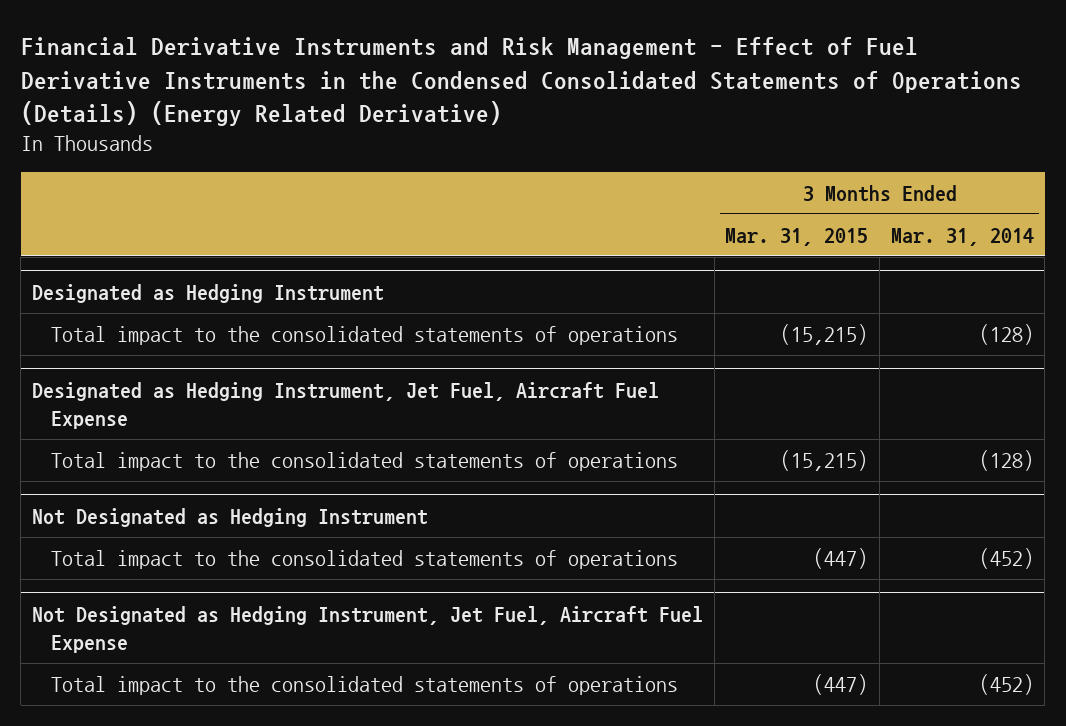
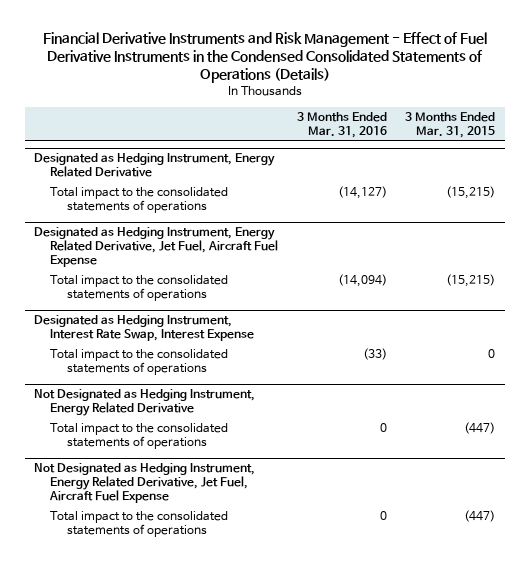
- Financial Derivative Instruments and Risk Management - Effect of Fuel Derivative Instruments in the Condensed Consolidated Statements of Operations (Details) (Energy Related Derivative)
+ Financial Derivative Instruments and Risk Management - Effect of Fuel Derivative Instruments in the Condensed Consolidated Statements of Operations (Details)
- | 3 Months Ended Mar. 31, 2015 | 3 Months Ended Mar. 31, 2014
+ | 3 Months Ended Mar. 31, 2016 | 3 Months Ended Mar. 31, 2015
- Designated as Hedging Instrument
+ Designated as Hedging Instrument, Energy Related Derivative
- Designated as Hedging Instrument, Jet Fuel, Aircraft Fuel Expense
+ Designated as Hedging Instrument, Energy Related Derivative, Jet Fuel, Aircraft Fuel Expense
- Not Designated as Hedging Instrument
+ Designated as Hedging Instrument, Interest Rate Swap, Interest Expense
+ Total impact to the consolidated statements of operations | (33) | 0
+ Not Designated as Hedging Instrument, Energy Related Derivative
- Not Designated as Hedging Instrument, Jet Fuel, Aircraft Fuel Expense
+ Not Designated as Hedging Instrument, Energy Related Derivative, Jet Fuel, Aircraft Fuel Expense

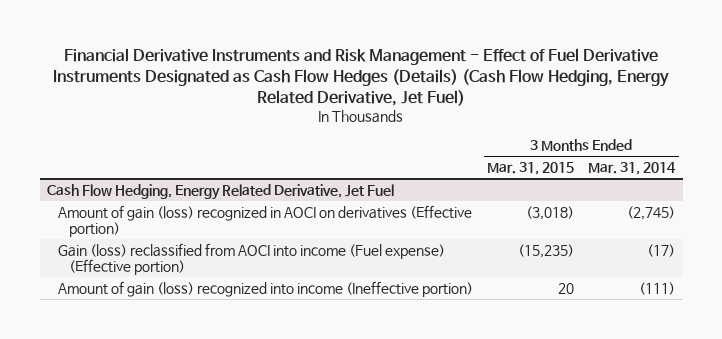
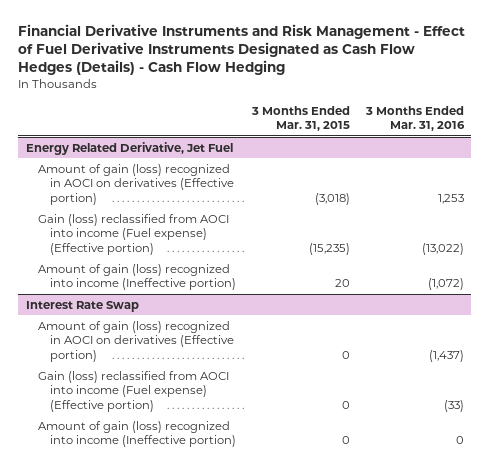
- Financial Derivative Instruments and Risk Management - Effect of Fuel Derivative Instruments Designated as Cash Flow Hedges (Details) (Cash Flow Hedging, Energy Related Derivative, Jet Fuel)
+ Financial Derivative Instruments and Risk Management - Effect of Fuel Derivative Instruments Designated as Cash Flow Hedges (Details) - Cash Flow Hedging
- | 3 Months Ended Mar. 31, 2015 | 3 Months Ended Mar. 31, 2014
+ | 3 Months Ended Mar. 31, 2015 | 3 Months Ended Mar. 31, 2016
- Cash Flow Hedging, Energy Related Derivative, Jet Fuel
+ Energy Related Derivative, Jet Fuel
+ Interest Rate Swap
+ Amount of gain (loss) recognized in AOCI on derivatives (Effective portion) | 0 | (1,437)
+ Gain (loss) reclassified from AOCI into income (Fuel expense) (Effective portion) | 0 | (33)
+ Amount of gain (loss) recognized into income (Ineffective portion) | 0 | 0

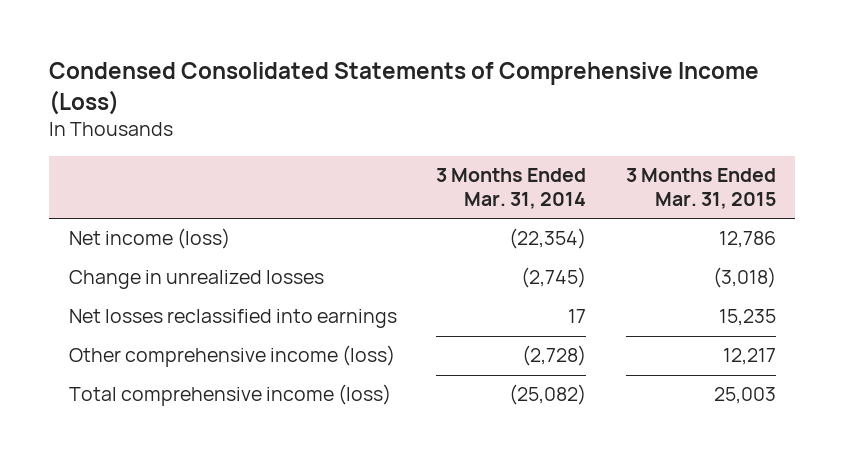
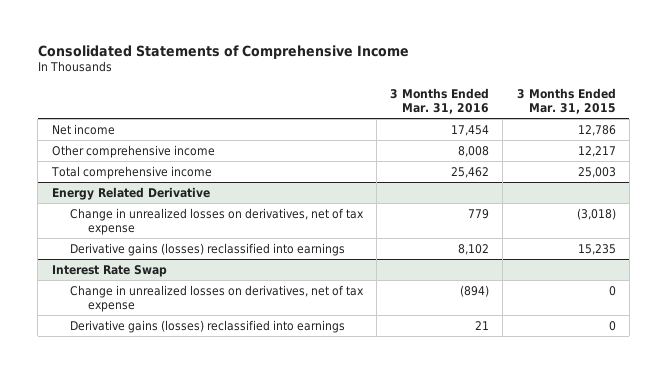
- Condensed Consolidated Statements of Comprehensive Income (Loss)
+ Consolidated Statements of Comprehensive Income
- | 3 Months Ended Mar. 31, 2014 | 3 Months Ended Mar. 31, 2015
+ | 3 Months Ended Mar. 31, 2016 | 3 Months Ended Mar. 31, 2015
- Net income (loss) | (22,354) | 12,786
- Change in unrealized losses | (2,745) | (3,018)
- Net losses reclassified into earnings | 17 | 15,235
- Other comprehensive income (loss) | (2,728) | 12,217
- Total comprehensive income (loss) | (25,082) | 25,003
+ Net income | 17,454 | 12,786
+ Other comprehensive income | 8,008 | 12,217
+ Total comprehensive income | 25,462 | 25,003
+ Energy Related Derivative
+ Change in unrealized losses on derivatives, net of tax expense | 779 | (3,018)
+ Derivative gains (losses) reclassified into earnings | 8,102 | 15,235
+ Interest Rate Swap
+ Change in unrealized losses on derivatives, net of tax expense | (894) | 0
+ Derivative gains (losses) reclassified into earnings | 21 | 0

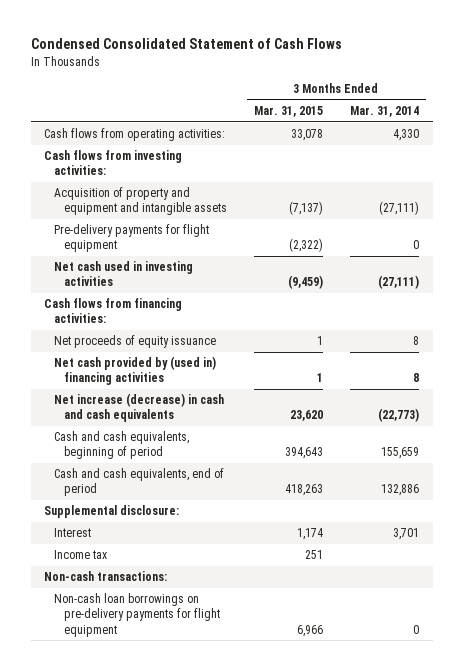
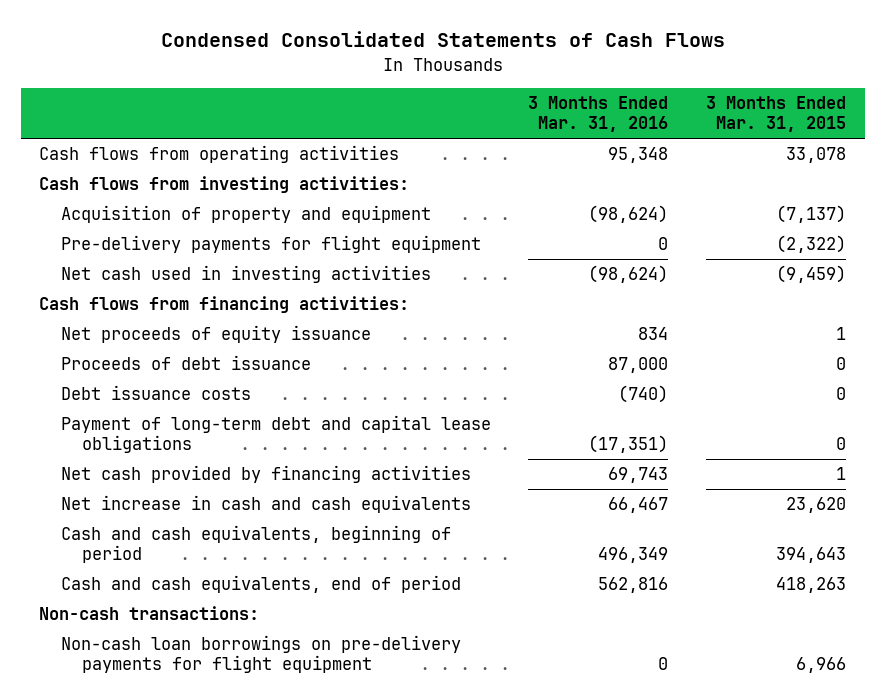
- Condensed Consolidated Statement of Cash Flows
+ Condensed Consolidated Statements of Cash Flows
- | 3 Months Ended Mar. 31, 2015 | 3 Months Ended Mar. 31, 2014
+ | 3 Months Ended Mar. 31, 2016 | 3 Months Ended Mar. 31, 2015
- Cash flows from operating activities: | 33,078 | 4,330
+ Cash flows from operating activities | 95,348 | 33,078
- Acquisition of property and equipment and intangible assets | (7,137) | (27,111)
+ Acquisition of property and equipment | (98,624) | (7,137)
- Net cash provided by (used in) financing activities | 1 | 8
- Net increase (decrease) in cash and cash equivalents | 23,620 | (22,773)
+ Proceeds of debt issuance | 87,000 | 0
+ Debt issuance costs | (740) | 0
+ Payment of long-term debt and capital lease obligations | (17,351) | 0
+ Net cash provided by financing activities | 69,743 | 1
+ Net increase in cash and cash equivalents | 66,467 | 23,620
- Supplemental disclosure:
- Interest | 1,174 | 3,701
- Income tax | 251 |

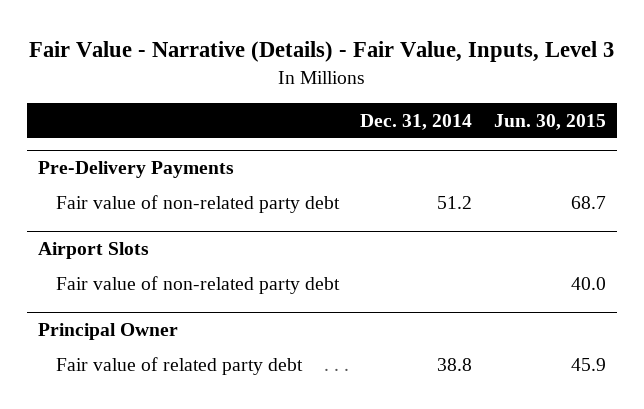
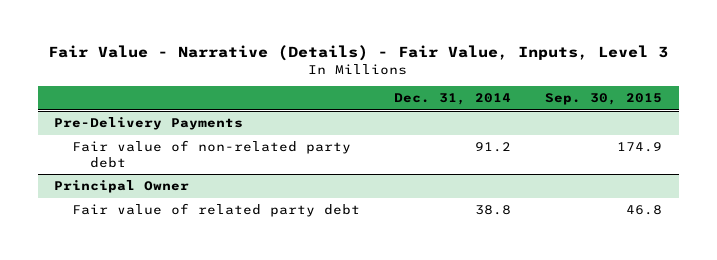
- | Dec. 31, 2014 | Jun. 30, 2015
+ | Dec. 31, 2014 | Sep. 30, 2015
@ Pre-Delivery Payments
- Fair value of non-related party debt | 51.2 | 68.7
- Airport Slots
- Fair value of non-related party debt | | 40.0
@ Pre-Delivery Payments
+ Fair value of non-related party debt | 91.2 | 174.9

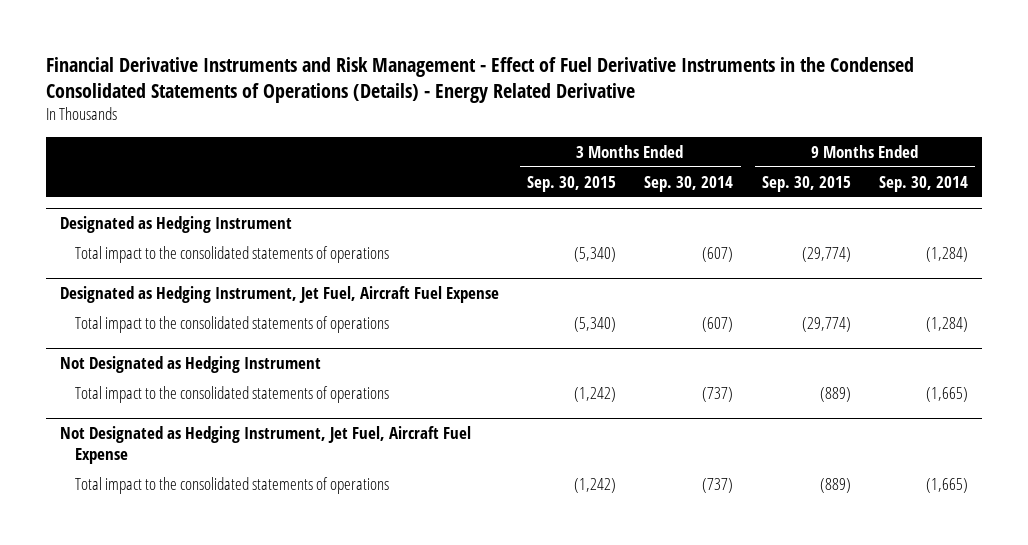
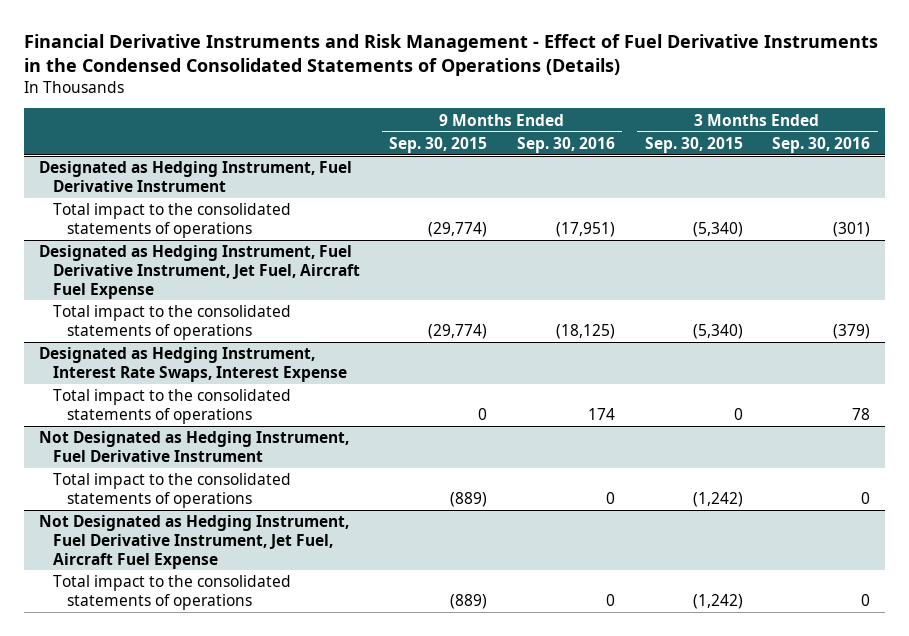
- Financial Derivative Instruments and Risk Management - Effect of Fuel Derivative Instruments in the Condensed Consolidated Statements of Operations (Details) - Energy Related Derivative
+ Financial Derivative Instruments and Risk Management - Effect of Fuel Derivative Instruments in the Condensed Consolidated Statements of Operations (Details)
- | 3 Months Ended Sep. 30, 2015 | 3 Months Ended Sep. 30, 2014 | 9 Months Ended Sep. 30, 2015 | 9 Months Ended Sep. 30, 2014
+ | 9 Months Ended Sep. 30, 2015 | 9 Months Ended Sep. 30, 2016 | 3 Months Ended Sep. 30, 2015 | 3 Months Ended Sep. 30, 2016
- Designated as Hedging Instrument
+ Designated as Hedging Instrument, Fuel Derivative Instrument
- Designated as Hedging Instrument, Jet Fuel, Aircraft Fuel Expense
+ Designated as Hedging Instrument, Fuel Derivative Instrument, Jet Fuel, Aircraft Fuel Expense
- Not Designated as Hedging Instrument
+ Designated as Hedging Instrument, Interest Rate Swaps, Interest Expense
+ Total impact to the consolidated statements of operations | 0 | 174 | 0 | 78
+ Not Designated as Hedging Instrument, Fuel Derivative Instrument
- Not Designated as Hedging Instrument, Jet Fuel, Aircraft Fuel Expense
+ Not Designated as Hedging Instrument, Fuel Derivative Instrument, Jet Fuel, Aircraft Fuel Expense

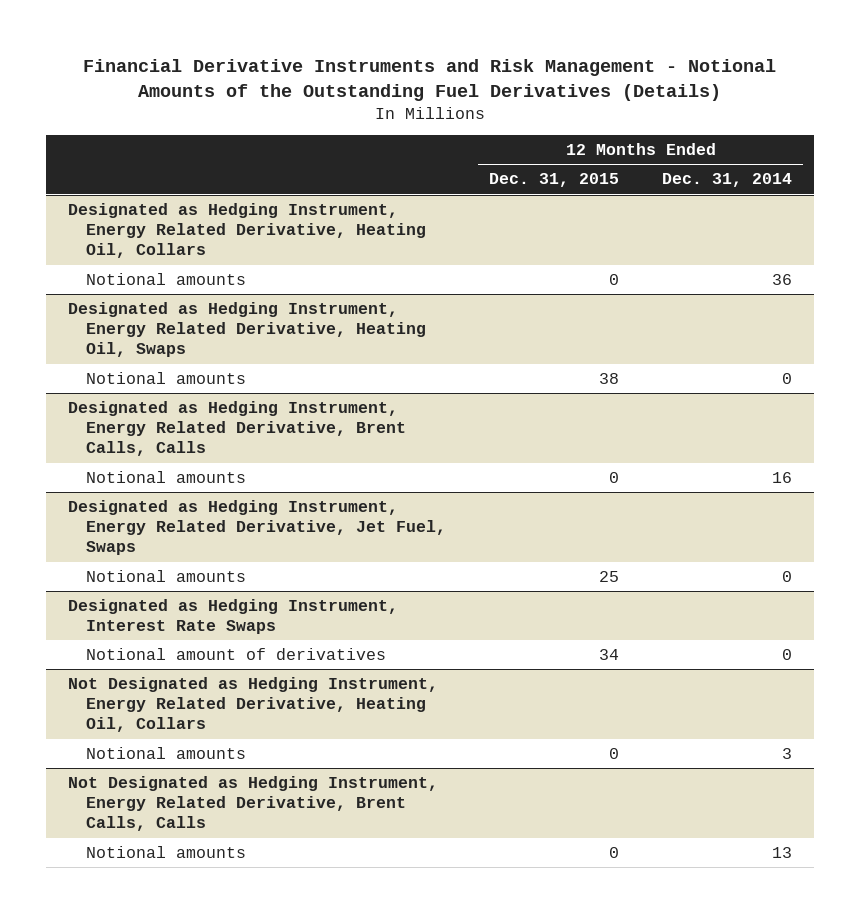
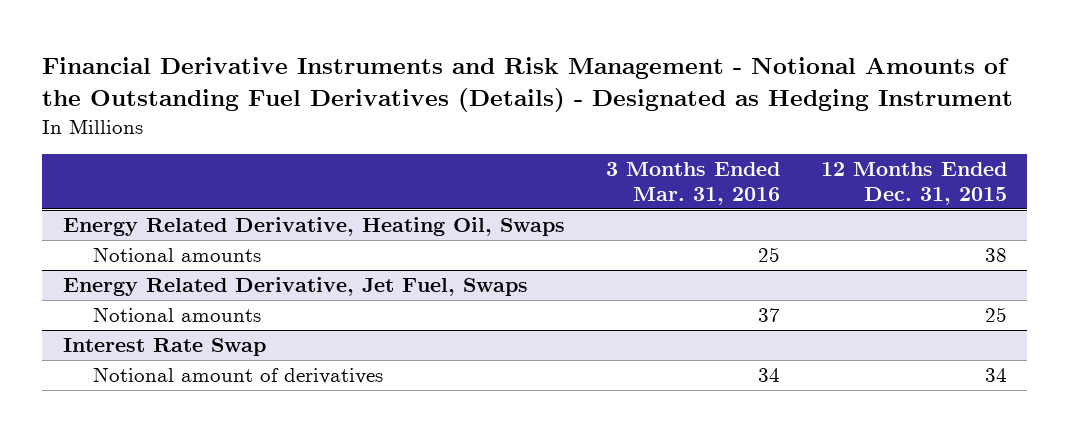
- Financial Derivative Instruments and Risk Management - Notional Amounts of the Outstanding Fuel Derivatives (Details)
+ Financial Derivative Instruments and Risk Management - Notional Amounts of the Outstanding Fuel Derivatives (Details) - Designated as Hedging Instrument
- | 12 Months Ended Dec. 31, 2015 | 12 Months Ended Dec. 31, 2014
+ | 3 Months Ended Mar. 31, 2016 | 12 Months Ended Dec. 31, 2015
- Designated as Hedging Instrument, Energy Related Derivative, Heating Oil, Collars
- Notional amounts | 0 | 36
- Designated as Hedging Instrument, Energy Related Derivative, Heating Oil, Swaps
+ Energy Related Derivative, Heating Oil, Swaps
- Designated as Hedging Instrument, Energy Related Derivative, Brent Calls, Calls
- Notional amounts | 0 | 16
- Designated as Hedging Instrument, Energy Related Derivative, Jet Fuel, Swaps
+ Energy Related Derivative, Jet Fuel, Swaps
- Designated as Hedging Instrument, Interest Rate Swaps
+ Interest Rate Swap
- Not Designated as Hedging Instrument, Energy Related Derivative, Heating Oil, Collars
- Notional amounts | 0 | 3
- Not Designated as Hedging Instrument, Energy Related Derivative, Brent Calls, Calls
- Notional amounts | 0 | 13

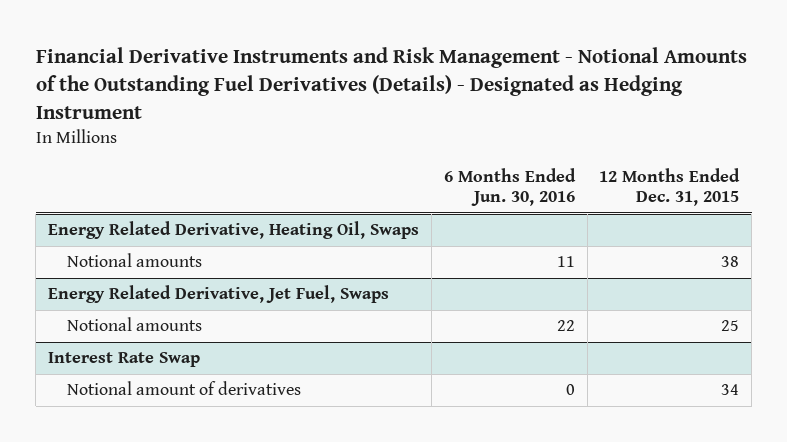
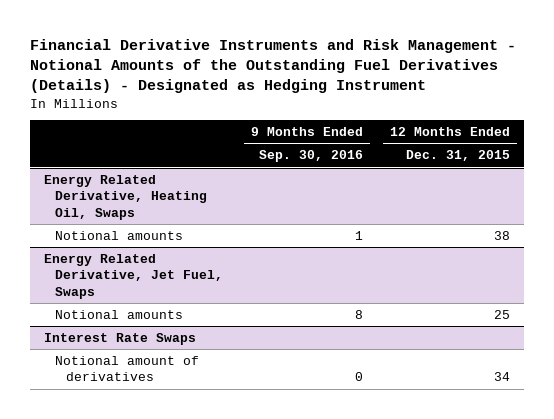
- | 6 Months Ended Jun. 30, 2016 | 12 Months Ended Dec. 31, 2015
+ | 9 Months Ended Sep. 30, 2016 | 12 Months Ended Dec. 31, 2015
- Interest Rate Swap
+ Interest Rate Swaps

